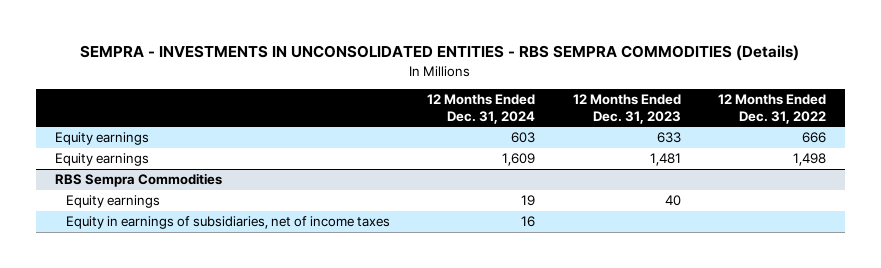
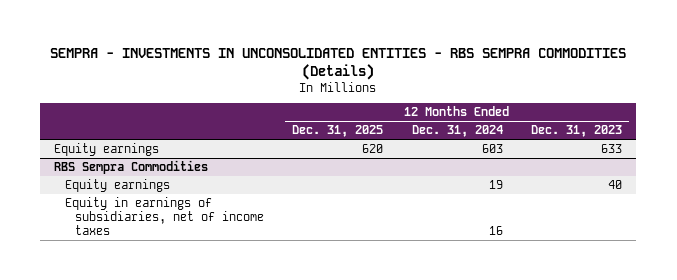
- | 12 Months Ended Dec. 31, 2024 | 12 Months Ended Dec. 31, 2023 | 12 Months Ended Dec. 31, 2022
+ | 12 Months Ended Dec. 31, 2025 | 12 Months Ended Dec. 31, 2024 | 12 Months Ended Dec. 31, 2023
- Equity earnings | 1,609 | 1,481 | 1,498

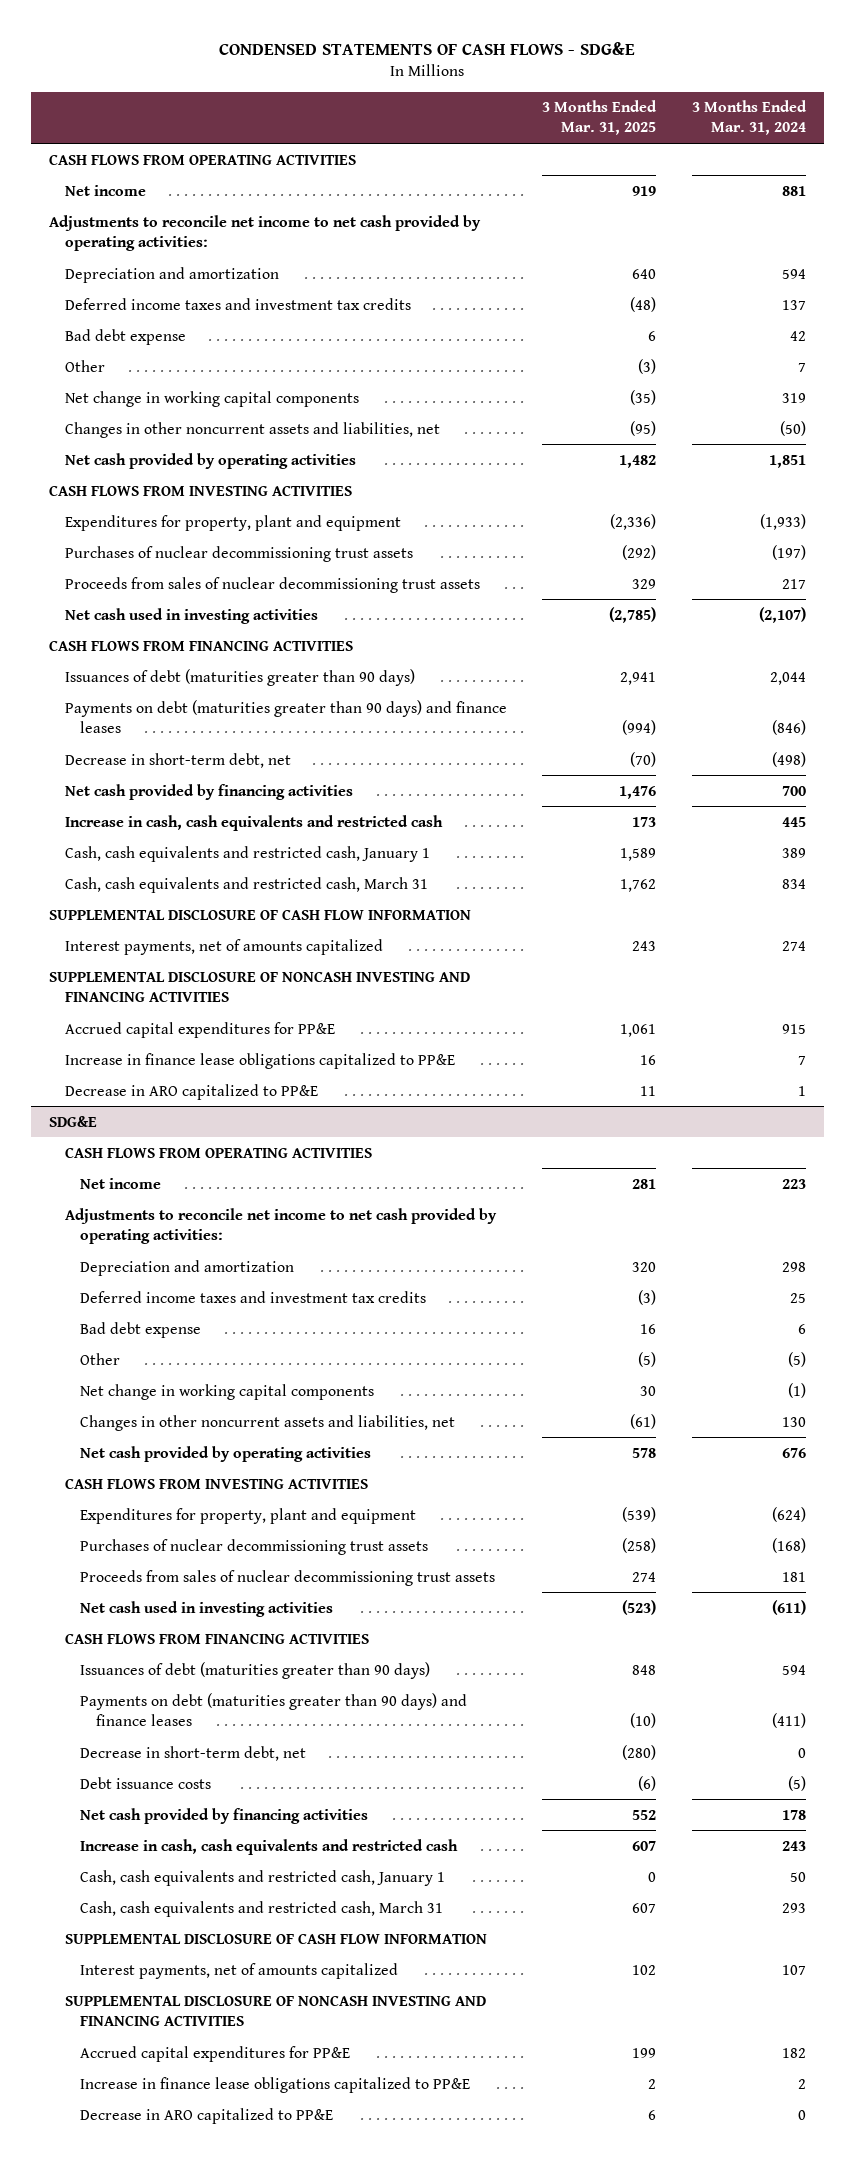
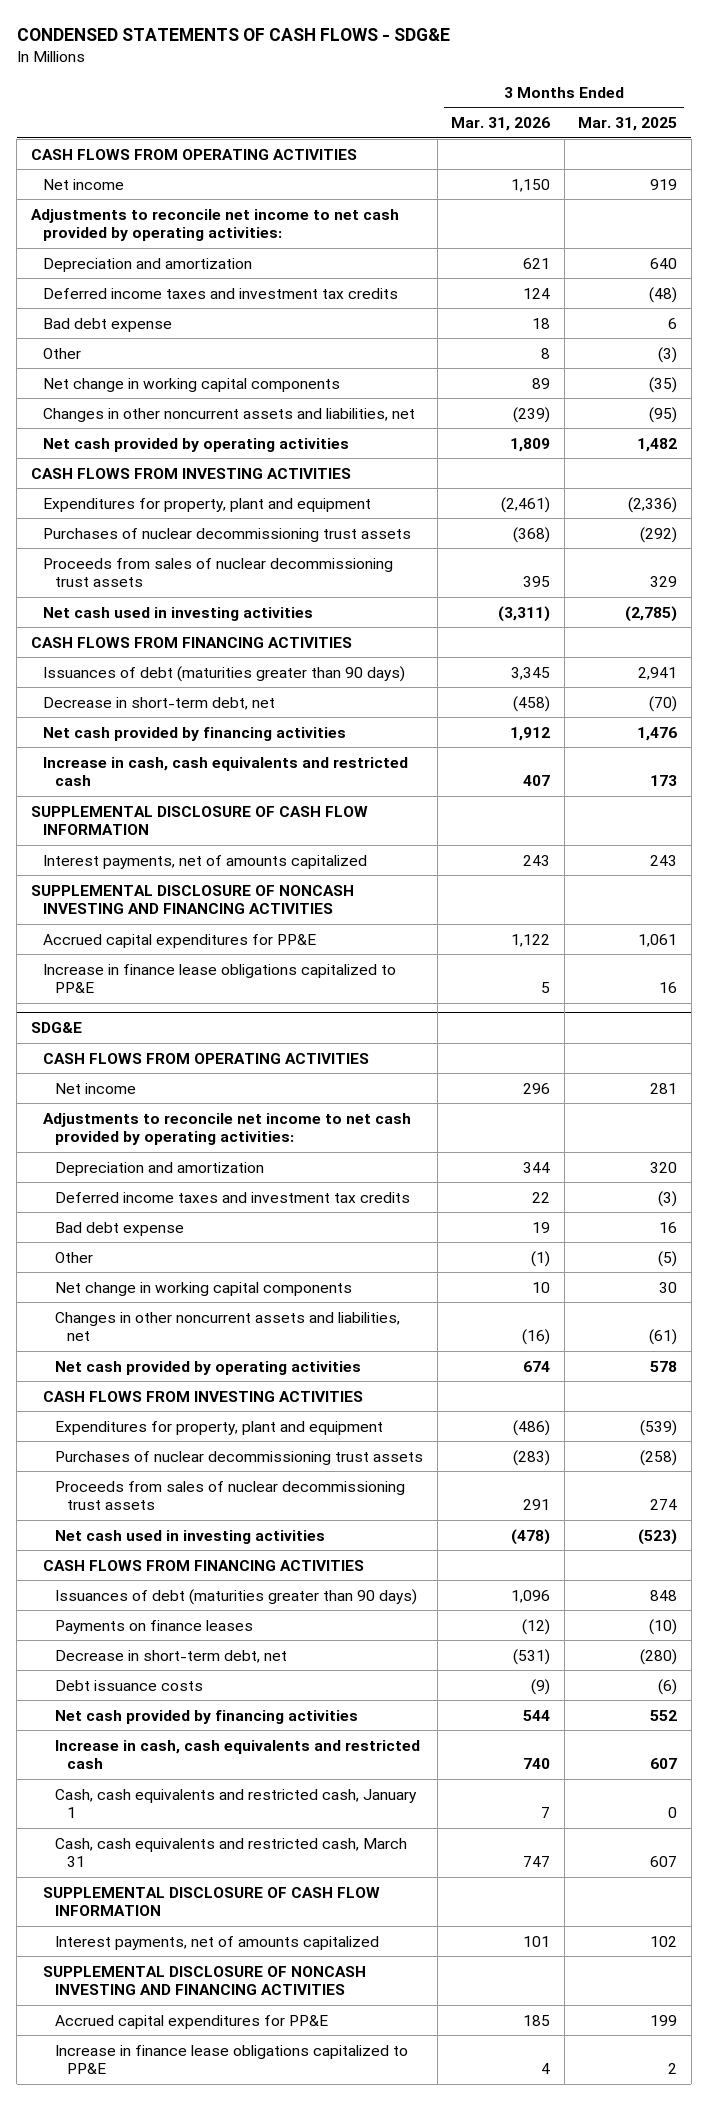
- | 3 Months Ended Mar. 31, 2025 | 3 Months Ended Mar. 31, 2024
+ | 3 Months Ended Mar. 31, 2026 | 3 Months Ended Mar. 31, 2025
- Payments on debt (maturities greater than 90 days) and finance leases | (994) | (846)
- Cash, cash equivalents and restricted cash, January 1 | 1,589 | 389
- Cash, cash equivalents and restricted cash, March 31 | 1,762 | 834
- Decrease in ARO capitalized to PP&E | 11 | 1
@ SDG&E
- Payments on debt (maturities greater than 90 days) and finance leases | (10) | (411)
+ Payments on finance leases | (12) | (10)
- Decrease in ARO capitalized to PP&E | 6 | 0

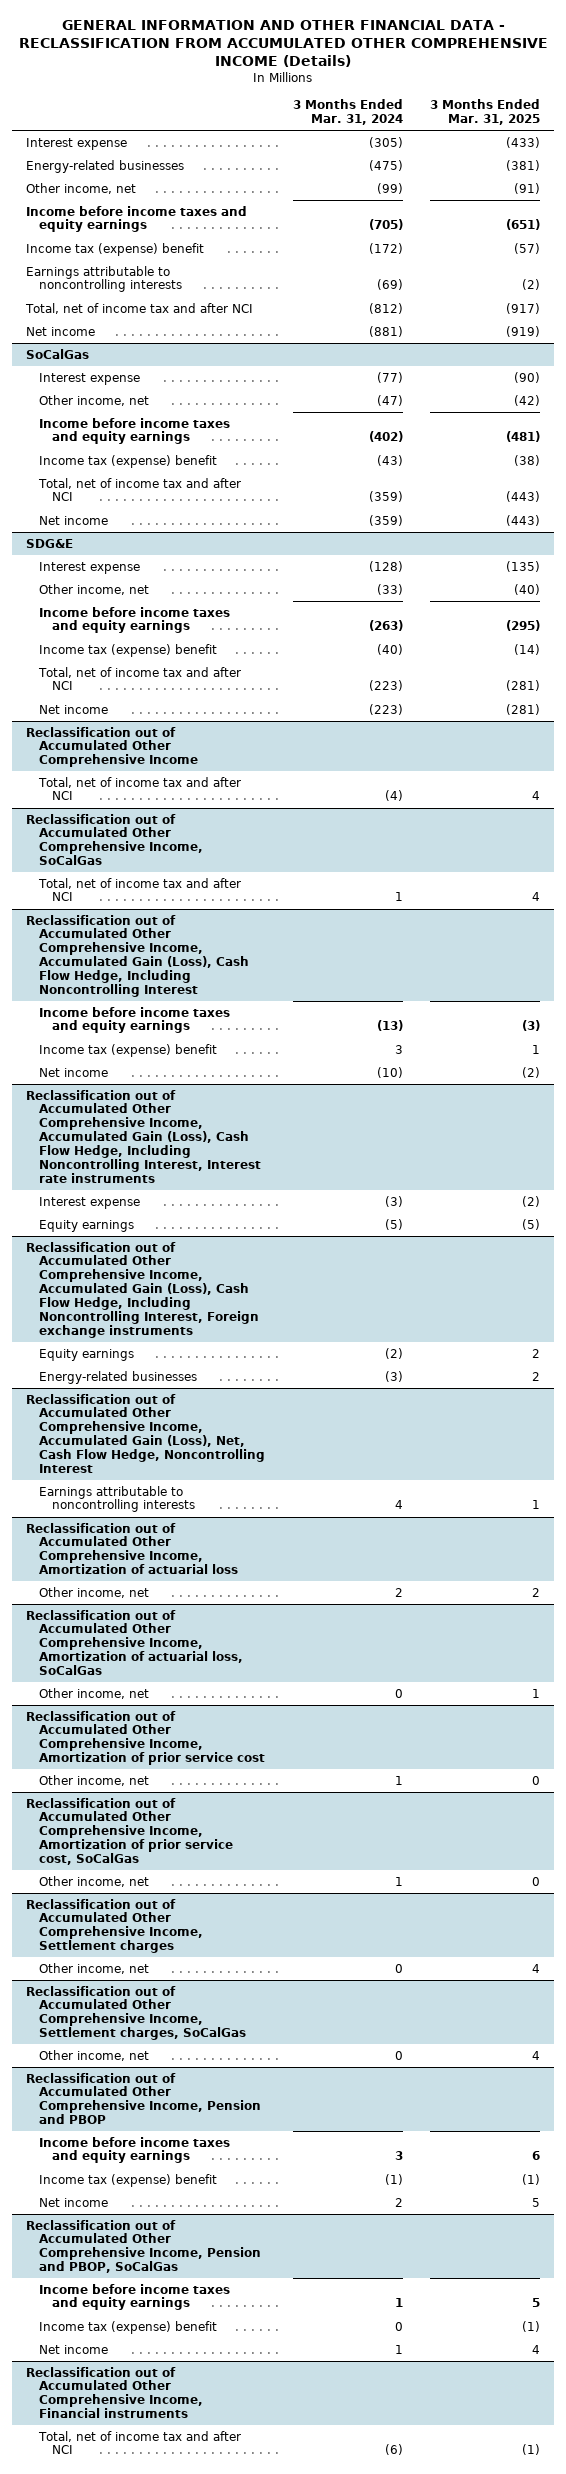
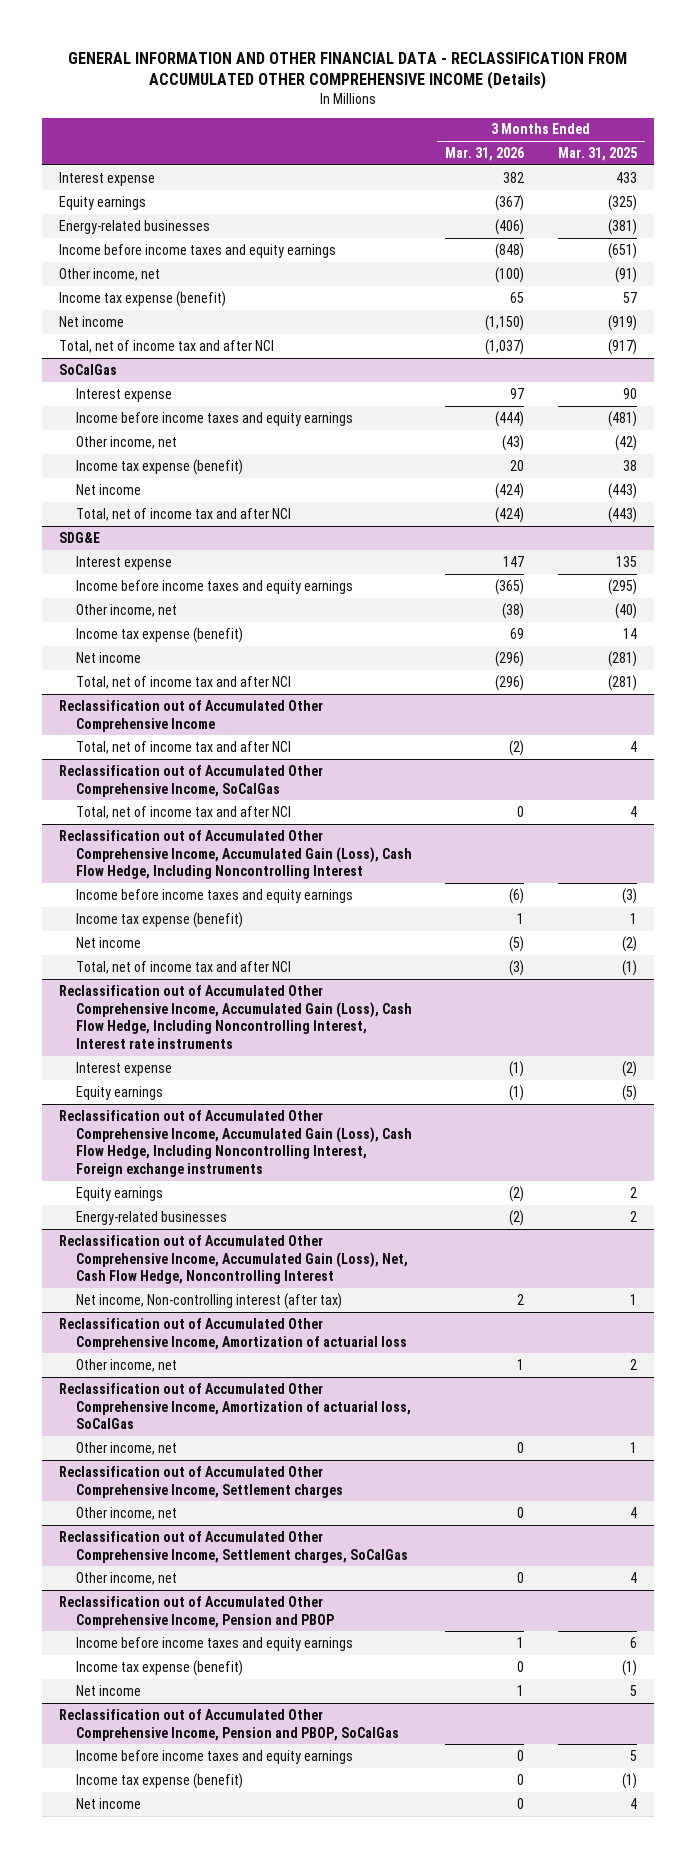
- | 3 Months Ended Mar. 31, 2024 | 3 Months Ended Mar. 31, 2025
+ | 3 Months Ended Mar. 31, 2026 | 3 Months Ended Mar. 31, 2025
- Interest expense | (305) | (433)
+ Interest expense | 382 | 433
+ Equity earnings | (367) | (325)
- Income tax (expense) benefit | (172) | (57)
- Earnings attributable to noncontrolling interests | (69) | (2)
moved down: Other income, net | (100) | (91)
+ Income tax expense (benefit) | 65 | 57
moved down: Total, net of income tax and after NCI | (1,037) | (917)
@ SoCalGas
- Interest expense | (77) | (90)
+ Interest expense | 97 | 90
- Income tax (expense) benefit | (43) | (38)
moved down: Other income, net | (43) | (42)
+ Income tax expense (benefit) | 20 | 38
moved down: Total, net of income tax and after NCI | (424) | (443)
@ SDG&E
- Interest expense | (128) | (135)
+ Interest expense | 147 | 135
- Income tax (expense) benefit | (40) | (14)
moved down: Other income, net | (38) | (40)
+ Income tax expense (benefit) | 69 | 14
moved down: Total, net of income tax and after NCI | (296) | (281)
@ Reclassification out of Accumulated Other Comprehensive Income, Accumulated Gain (Loss), Cash Flow Hedge, Including Noncontrolling Interest
- Income tax (expense) benefit | 3 | 1
+ Income tax expense (benefit) | 1 | 1
+ Total, net of income tax and after NCI | (3) | (1)
@ Reclassification out of Accumulated Other Comprehensive Income, Accumulated Gain (Loss), Net, Cash Flow Hedge, Noncontrolling Interest
- Earnings attributable to noncontrolling interests | 4 | 1
+ Net income, Non-controlling interest (after tax) | 2 | 1
- Reclassification out of Accumulated Other Comprehensive Income, Amortization of prior service cost
- Other income, net | 1 | 0
- Reclassification out of Accumulated Other Comprehensive Income, Amortization of prior service cost, SoCalGas
- Other income, net | 1 | 0
@ Reclassification out of Accumulated Other Comprehensive Income, Pension and PBOP
- Income tax (expense) benefit | (1) | (1)
+ Income tax expense (benefit) | 0 | (1)
@ Reclassification out of Accumulated Other Comprehensive Income, Pension and PBOP, SoCalGas
- Income tax (expense) benefit | 0 | (1)
+ Income tax expense (benefit) | 0 | (1)
- Reclassification out of Accumulated Other Comprehensive Income, Financial instruments
- Total, net of income tax and after NCI | (6) | (1)

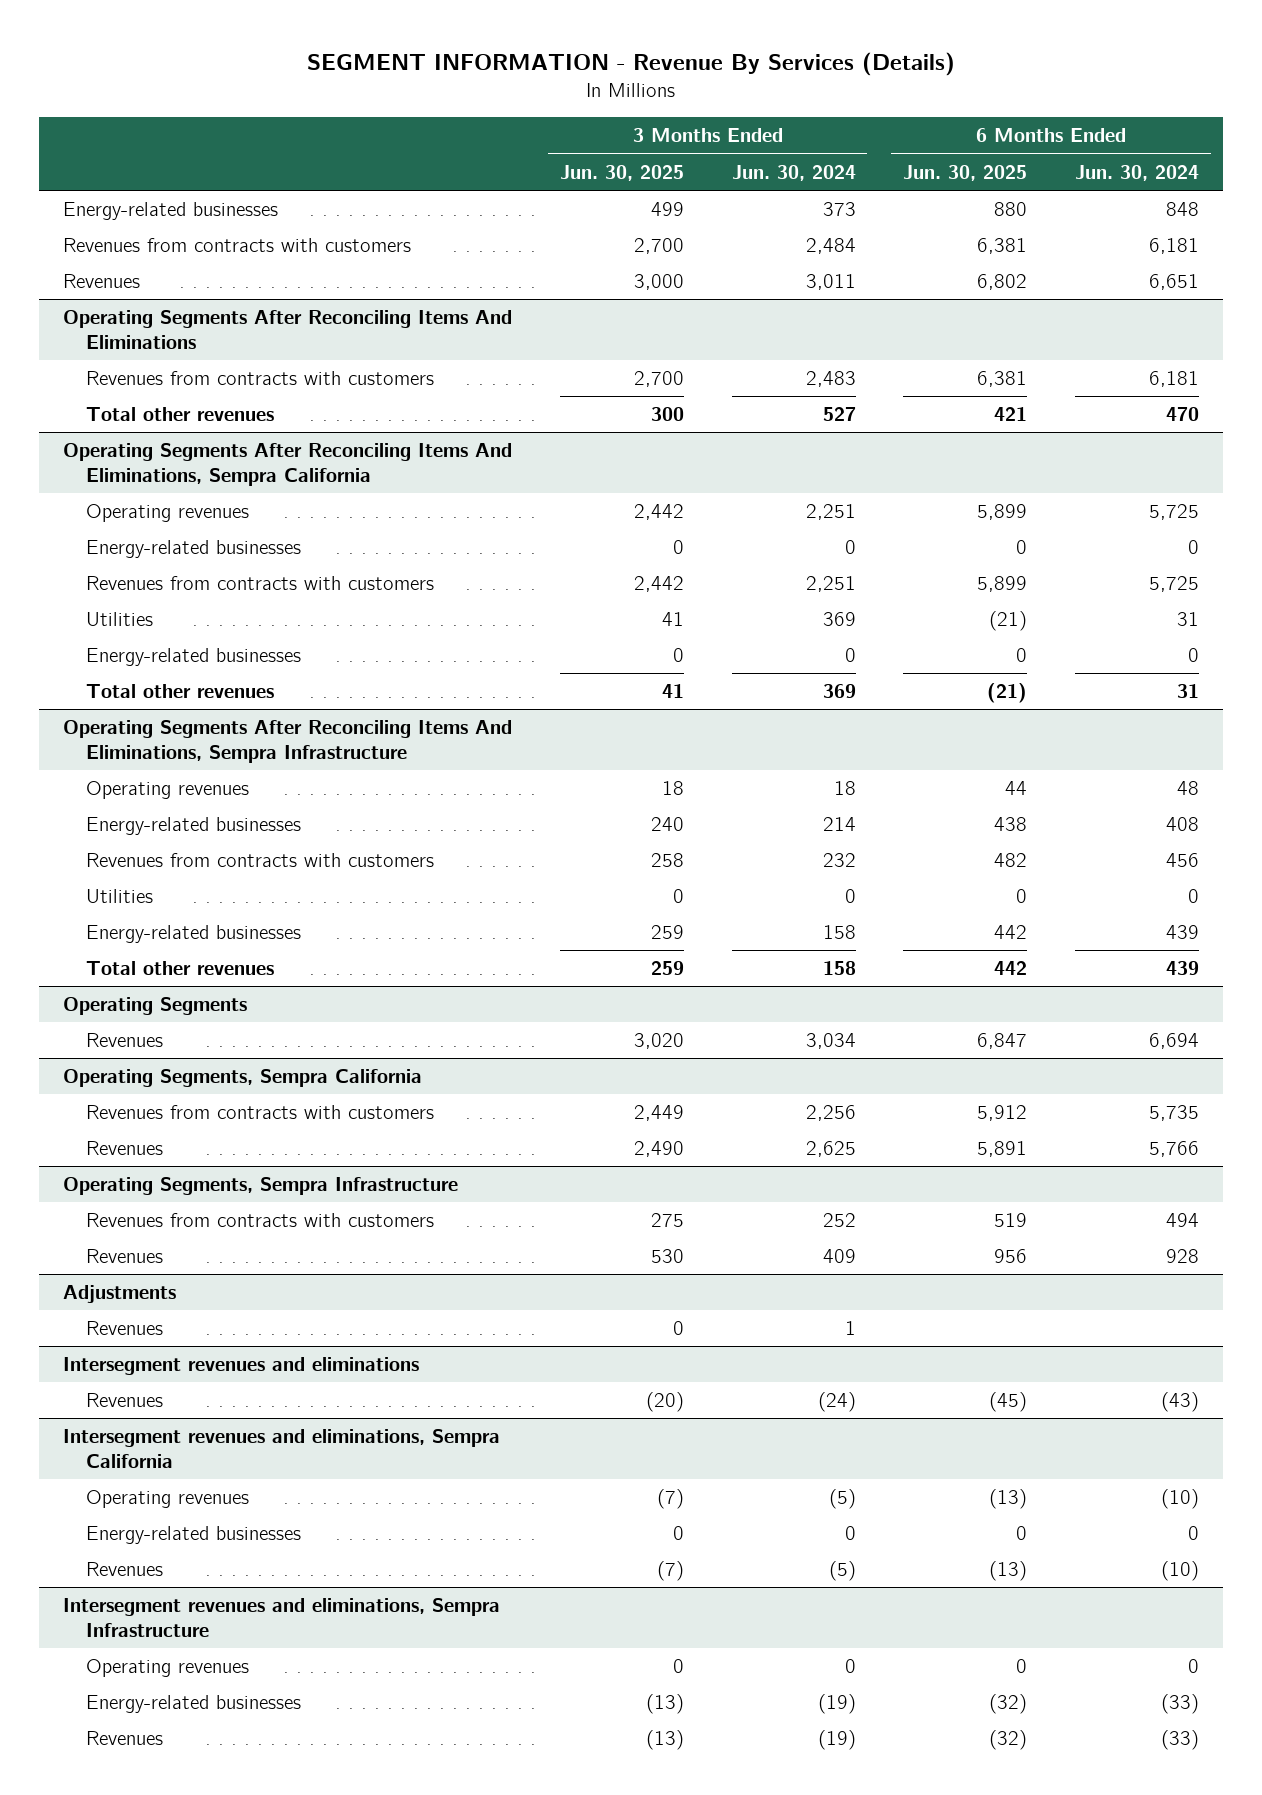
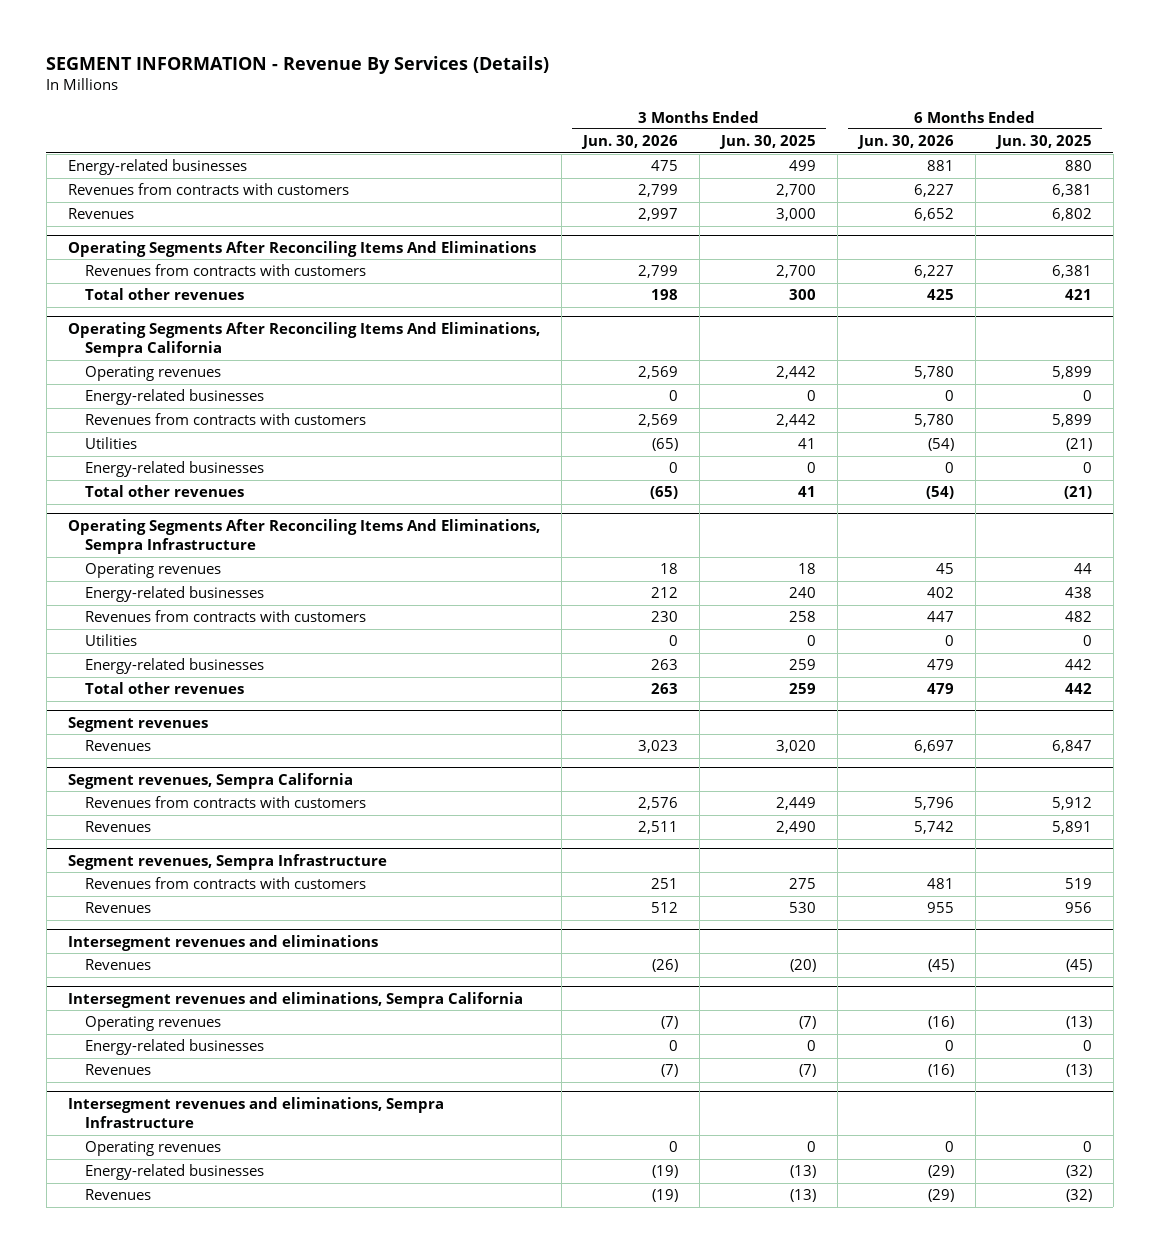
- | 3 Months Ended Jun. 30, 2025 | 3 Months Ended Jun. 30, 2024 | 6 Months Ended Jun. 30, 2025 | 6 Months Ended Jun. 30, 2024
+ | 3 Months Ended Jun. 30, 2026 | 3 Months Ended Jun. 30, 2025 | 6 Months Ended Jun. 30, 2026 | 6 Months Ended Jun. 30, 2025
- Operating Segments
+ Segment revenues
- Operating Segments, Sempra California
+ Segment revenues, Sempra California
- Operating Segments, Sempra Infrastructure
+ Segment revenues, Sempra Infrastructure
- Adjustments
- Revenues | 0 | 1 | |

